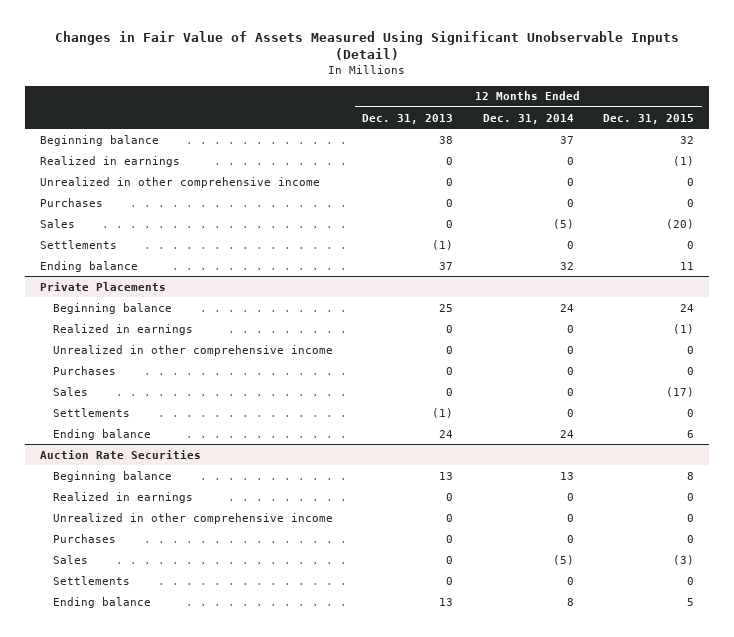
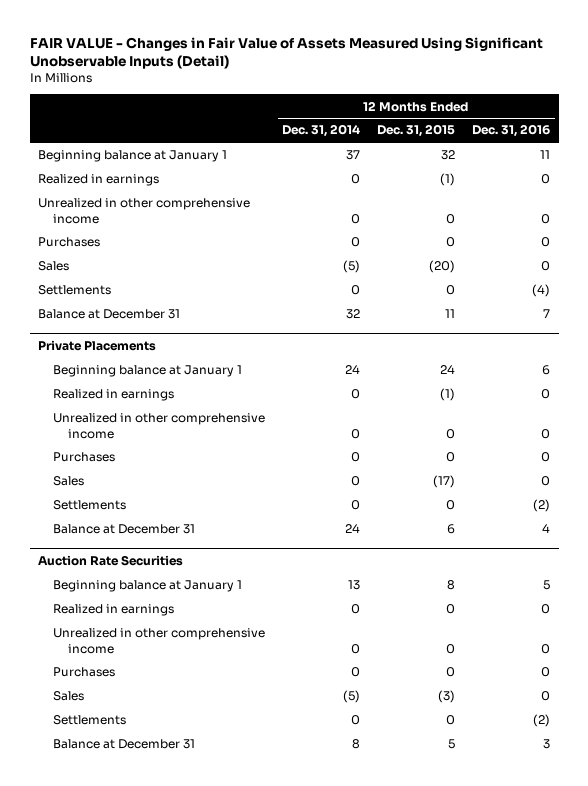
- Changes in Fair Value of Assets Measured Using Significant Unobservable Inputs (Detail)
+ FAIR VALUE - Changes in Fair Value of Assets Measured Using Significant Unobservable Inputs (Detail)
- | 12 Months Ended Dec. 31, 2013 | 12 Months Ended Dec. 31, 2014 | 12 Months Ended Dec. 31, 2015
+ | 12 Months Ended Dec. 31, 2014 | 12 Months Ended Dec. 31, 2015 | 12 Months Ended Dec. 31, 2016
- Beginning balance | 38 | 37 | 32
+ Beginning balance at January 1 | 37 | 32 | 11
- Ending balance | 37 | 32 | 11
+ Balance at December 31 | 32 | 11 | 7
@ Private Placements
- Beginning balance | 25 | 24 | 24
+ Beginning balance at January 1 | 24 | 24 | 6
- Ending balance | 24 | 24 | 6
+ Balance at December 31 | 24 | 6 | 4
@ Auction Rate Securities
- Beginning balance | 13 | 13 | 8
+ Beginning balance at January 1 | 13 | 8 | 5
- Ending balance | 13 | 8 | 5
+ Balance at December 31 | 8 | 5 | 3

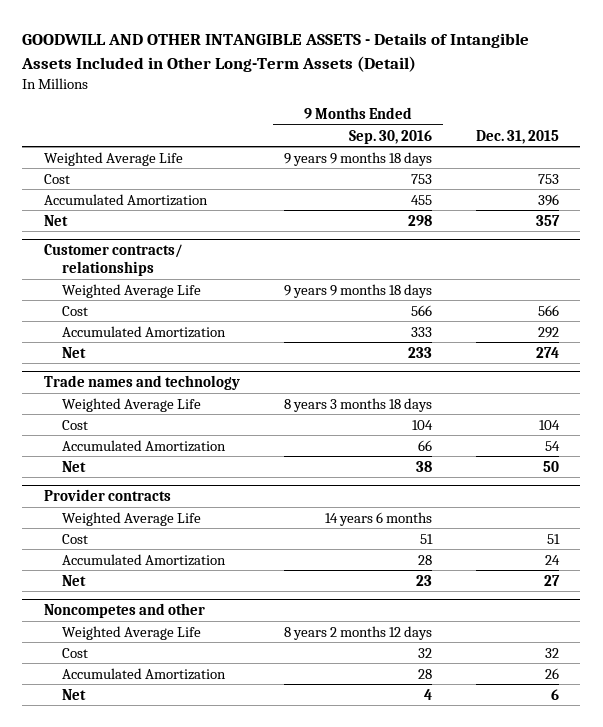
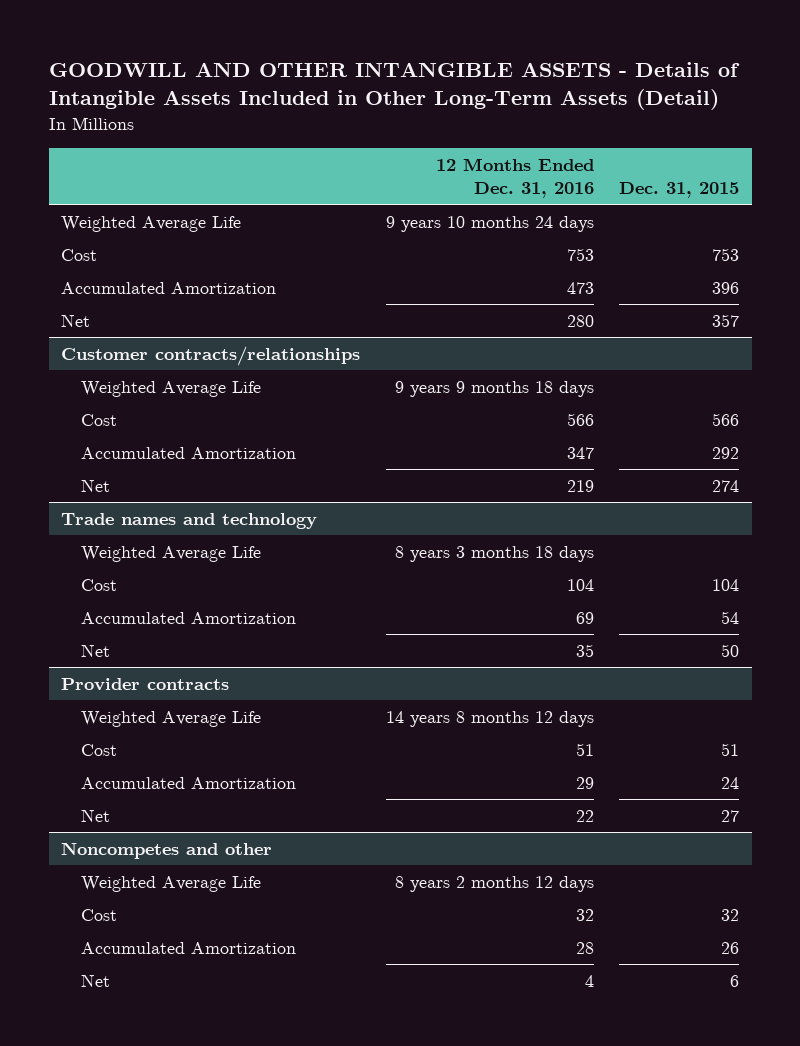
- | 9 Months Ended Sep. 30, 2016 | Dec. 31, 2015
+ | 12 Months Ended Dec. 31, 2016 | Dec. 31, 2015
- Customer contracts/ relationships
+ Customer contracts/relationships

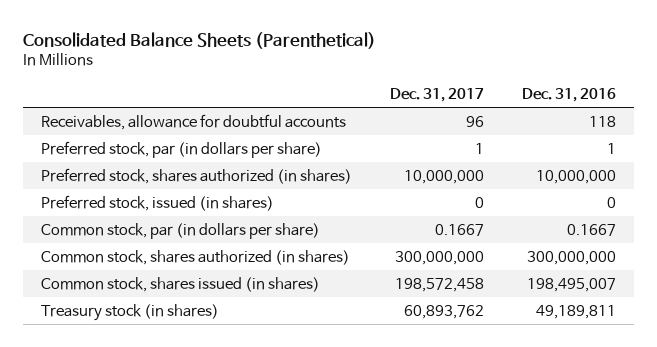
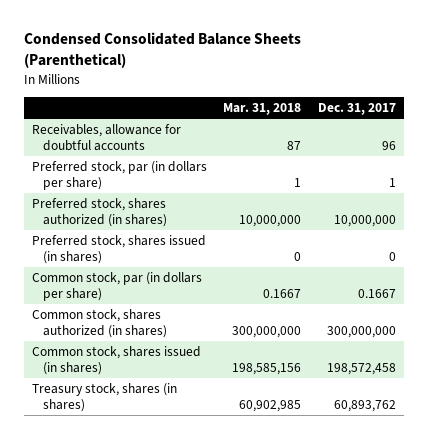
- Consolidated Balance Sheets (Parenthetical)
+ Condensed Consolidated Balance Sheets (Parenthetical)
- | Dec. 31, 2017 | Dec. 31, 2016
+ | Mar. 31, 2018 | Dec. 31, 2017
- Preferred stock, issued (in shares) | 0 | 0
+ Preferred stock, shares issued (in shares) | 0 | 0
- Treasury stock (in shares) | 60,893,762 | 49,189,811
+ Treasury stock, shares (in shares) | 60,902,985 | 60,893,762

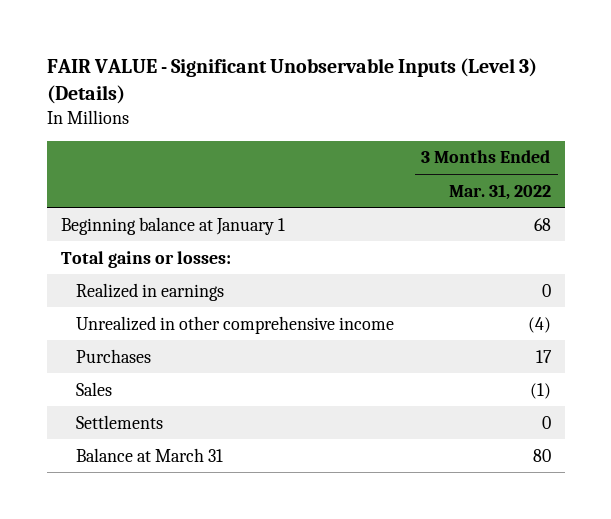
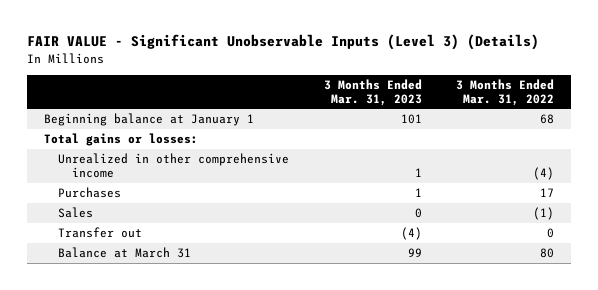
- | 3 Months Ended Mar. 31, 2022
+ | 3 Months Ended Mar. 31, 2023 | 3 Months Ended Mar. 31, 2022
- Realized in earnings | 0
- Settlements | 0
+ Transfer out | (4) | 0

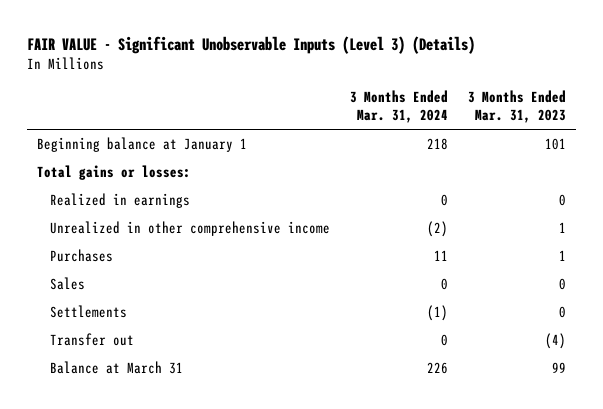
- | 3 Months Ended Mar. 31, 2023 | 3 Months Ended Mar. 31, 2022
+ | 3 Months Ended Mar. 31, 2024 | 3 Months Ended Mar. 31, 2023
+ Realized in earnings | 0 | 0
+ Settlements | (1) | 0

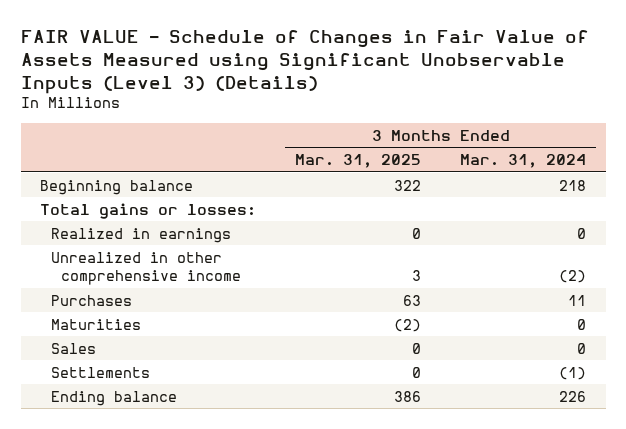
- FAIR VALUE - Significant Unobservable Inputs (Level 3) (Details)
+ FAIR VALUE - Schedule of Changes in Fair Value of Assets Measured using Significant Unobservable Inputs (Level 3) (Details)
- | 3 Months Ended Mar. 31, 2024 | 3 Months Ended Mar. 31, 2023
+ | 3 Months Ended Mar. 31, 2025 | 3 Months Ended Mar. 31, 2024
- Beginning balance at January 1 | 218 | 101
+ Beginning balance | 322 | 218
+ Maturities | (2) | 0
- Transfer out | 0 | (4)
- Balance at March 31 | 226 | 99
+ Ending balance | 386 | 226

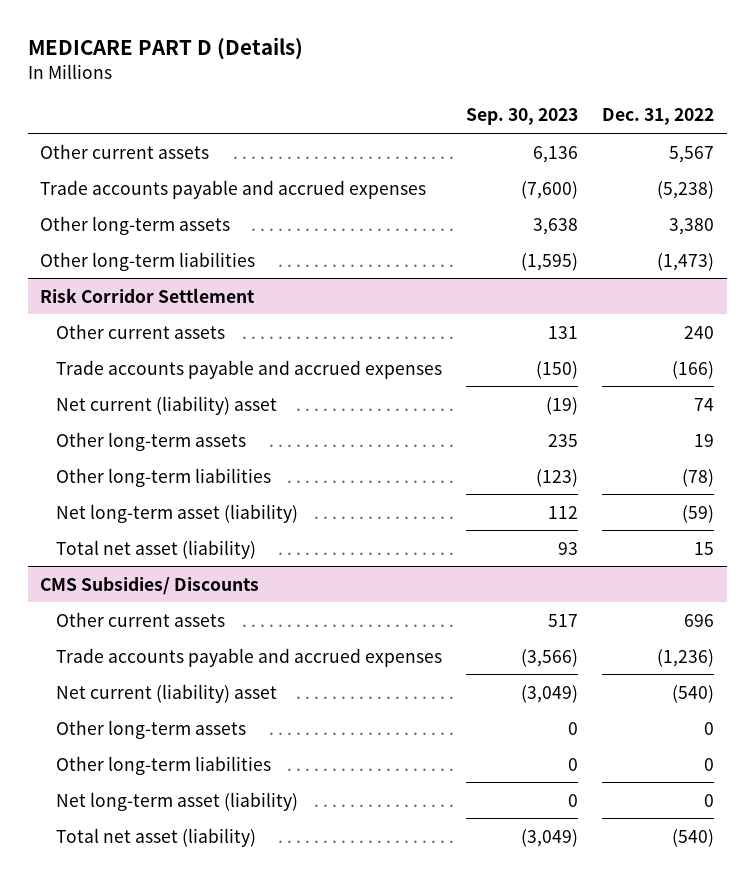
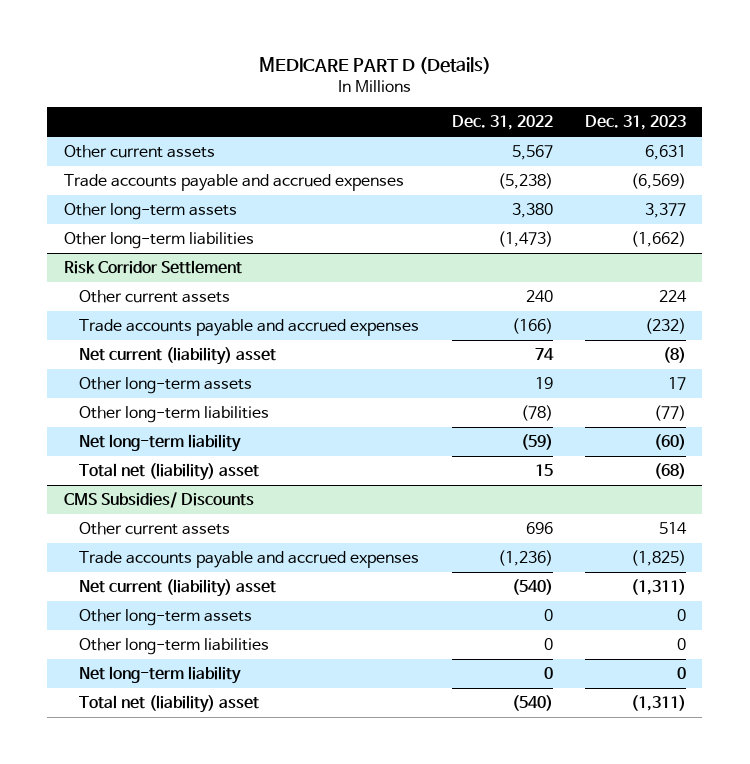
- | Sep. 30, 2023 | Dec. 31, 2022
+ | Dec. 31, 2022 | Dec. 31, 2023
@ Risk Corridor Settlement
- Net long-term asset (liability) | 112 | (59)
- Total net asset (liability) | 93 | 15
+ Net long-term liability | (59) | (60)
+ Total net (liability) asset | 15 | (68)
@ CMS Subsidies/ Discounts
- Net long-term asset (liability) | 0 | 0
- Total net asset (liability) | (3,049) | (540)
+ Net long-term liability | 0 | 0
+ Total net (liability) asset | (540) | (1,311)

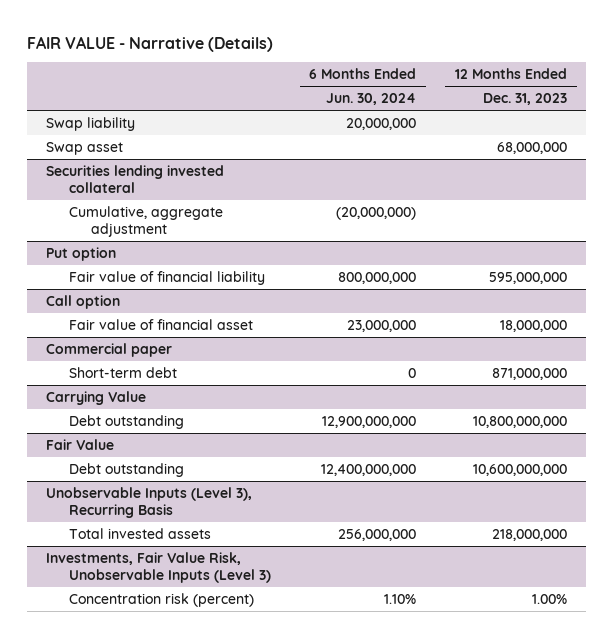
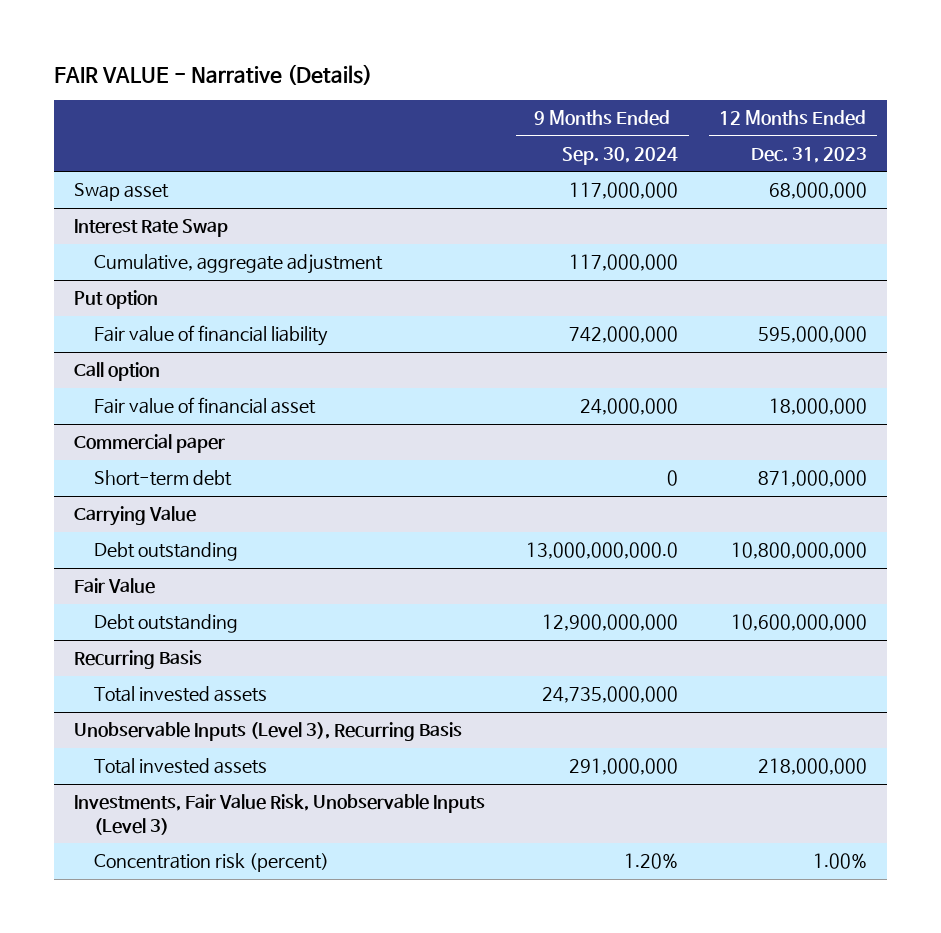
- | 6 Months Ended Jun. 30, 2024 | 12 Months Ended Dec. 31, 2023
+ | 9 Months Ended Sep. 30, 2024 | 12 Months Ended Dec. 31, 2023
- Swap liability | 20,000,000 |
- Securities lending invested collateral
+ Interest Rate Swap
+ Recurring Basis
+ Total invested assets | 24,735,000,000 |

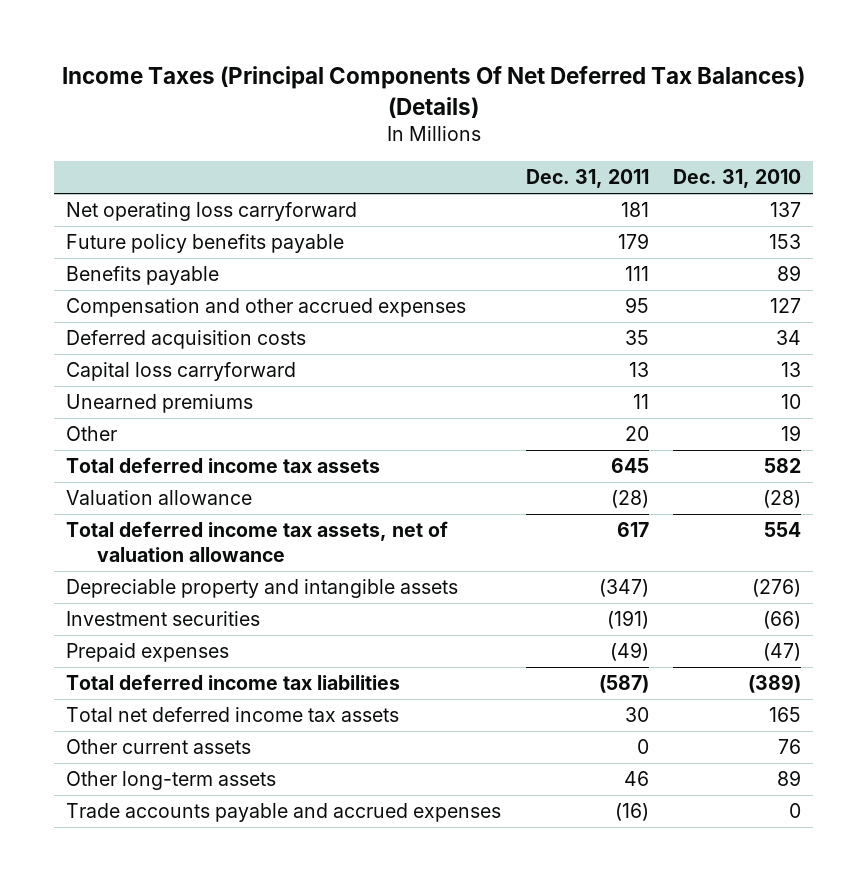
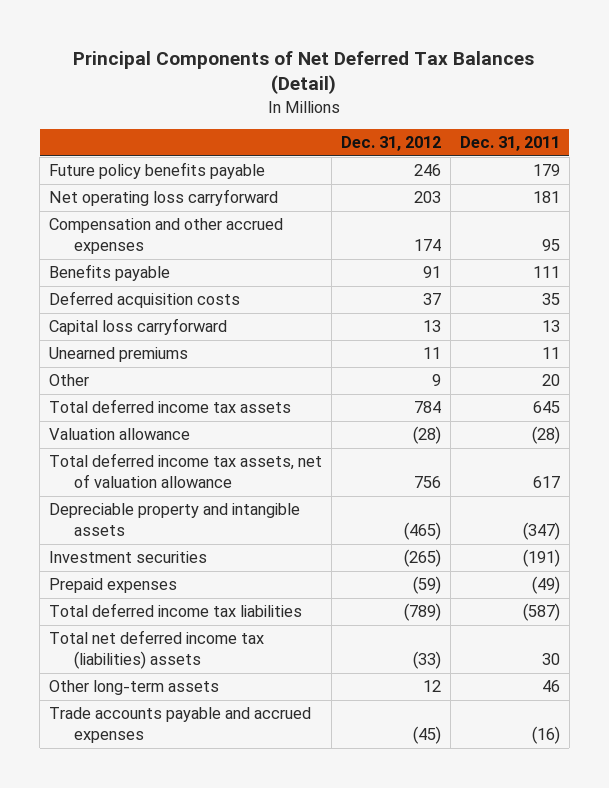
- Income Taxes (Principal Components Of Net Deferred Tax Balances) (Details)
+ Principal Components of Net Deferred Tax Balances (Detail)
- | Dec. 31, 2011 | Dec. 31, 2010
+ | Dec. 31, 2012 | Dec. 31, 2011
moved down: Net operating loss carryforward | 203 | 181
moved down: Benefits payable | 91 | 111
- Total net deferred income tax assets | 30 | 165
- Other current assets | 0 | 76
+ Total net deferred income tax (liabilities) assets | (33) | 30

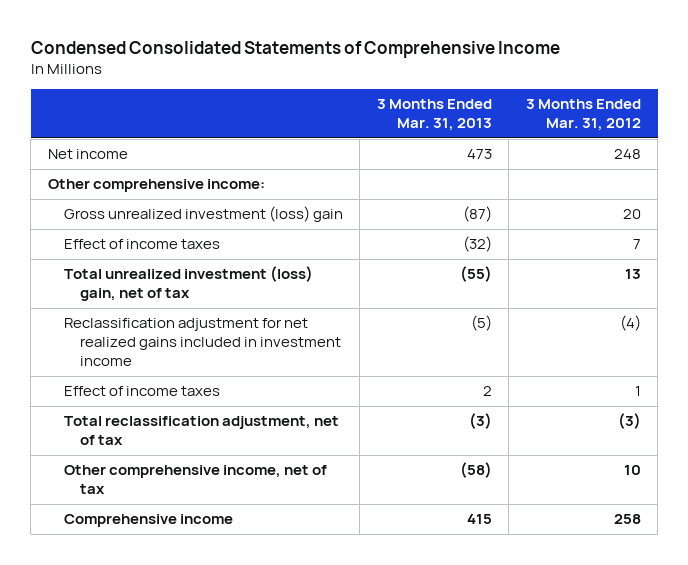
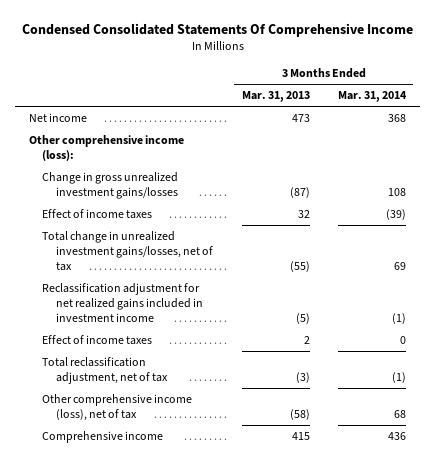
- Condensed Consolidated Statements of Comprehensive Income
+ Condensed Consolidated Statements Of Comprehensive Income
- | 3 Months Ended Mar. 31, 2013 | 3 Months Ended Mar. 31, 2012
+ | 3 Months Ended Mar. 31, 2013 | 3 Months Ended Mar. 31, 2014
- Other comprehensive income:
- Gross unrealized investment (loss) gain | (87) | 20
- Effect of income taxes | (32) | 7
- Total unrealized investment (loss) gain, net of tax | (55) | 13
+ Other comprehensive income (loss):
+ Change in gross unrealized investment gains/losses | (87) | 108
+ Effect of income taxes | 32 | (39)
+ Total change in unrealized investment gains/losses, net of tax | (55) | 69
- Other comprehensive income, net of tax | (58) | 10
+ Other comprehensive income (loss), net of tax | (58) | 68

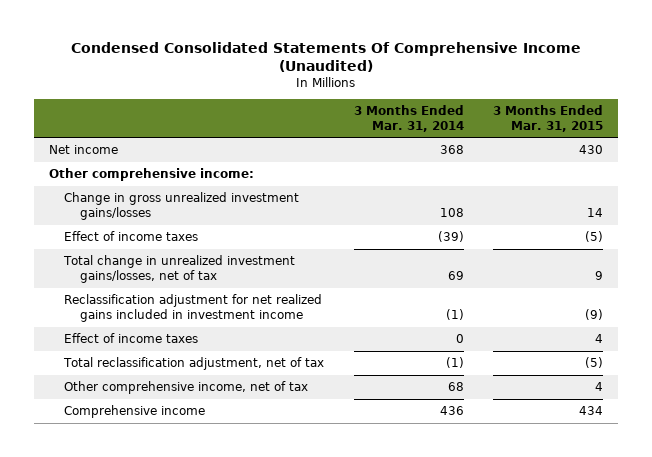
- Condensed Consolidated Statements Of Comprehensive Income
+ Condensed Consolidated Statements Of Comprehensive Income (Unaudited)
- | 3 Months Ended Mar. 31, 2013 | 3 Months Ended Mar. 31, 2014
+ | 3 Months Ended Mar. 31, 2014 | 3 Months Ended Mar. 31, 2015
- Other comprehensive income (loss):
+ Other comprehensive income:
- Other comprehensive income (loss), net of tax | (58) | 68
+ Other comprehensive income, net of tax | 68 | 4

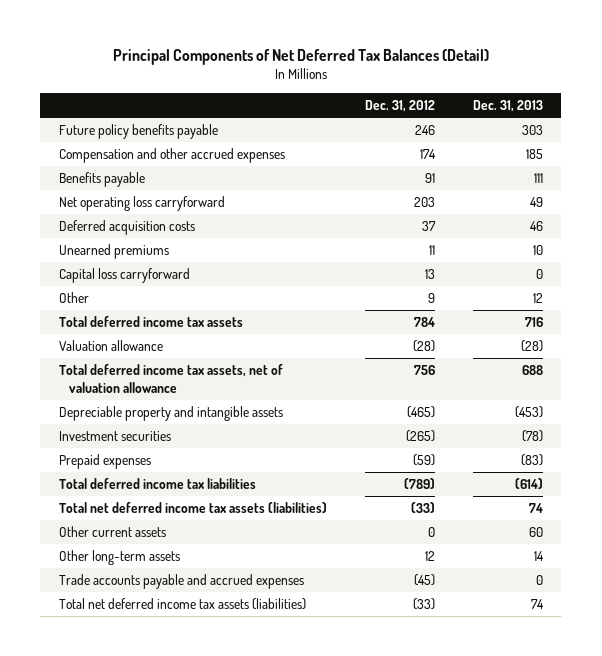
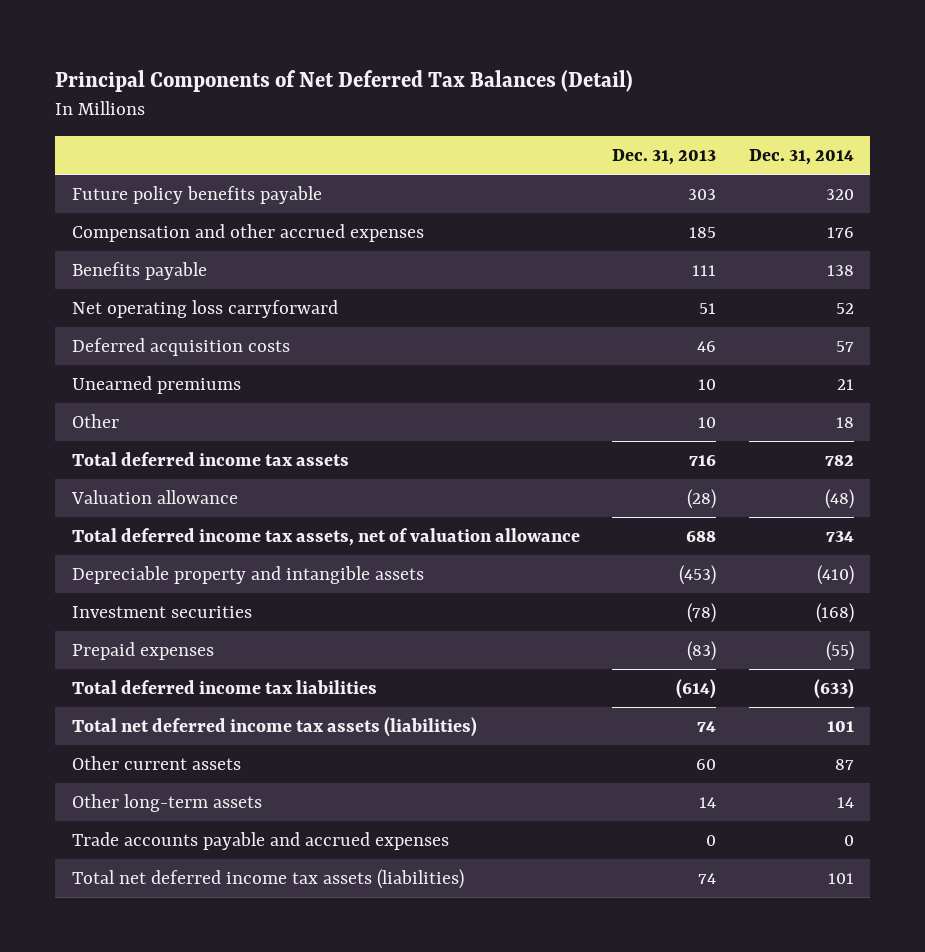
- | Dec. 31, 2012 | Dec. 31, 2013
+ | Dec. 31, 2013 | Dec. 31, 2014
- Net operating loss carryforward | 203 | 49
+ Net operating loss carryforward | 51 | 52
- Capital loss carryforward | 13 | 0
- Other | 9 | 12
+ Other | 10 | 18

